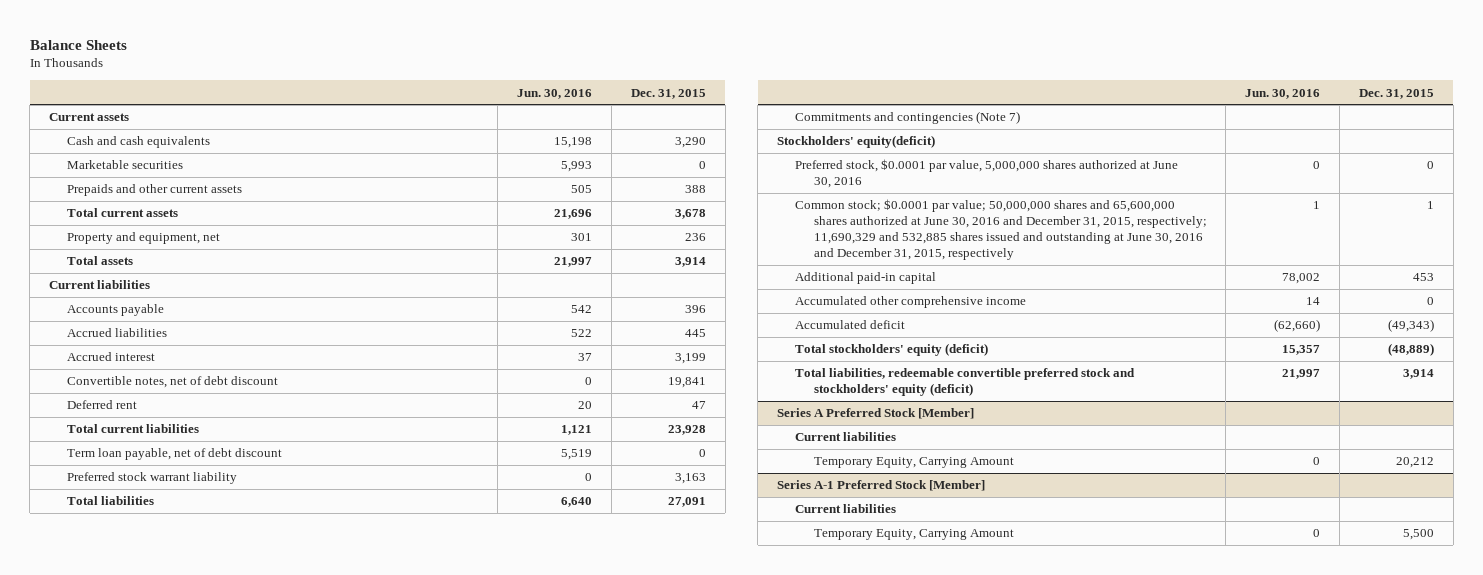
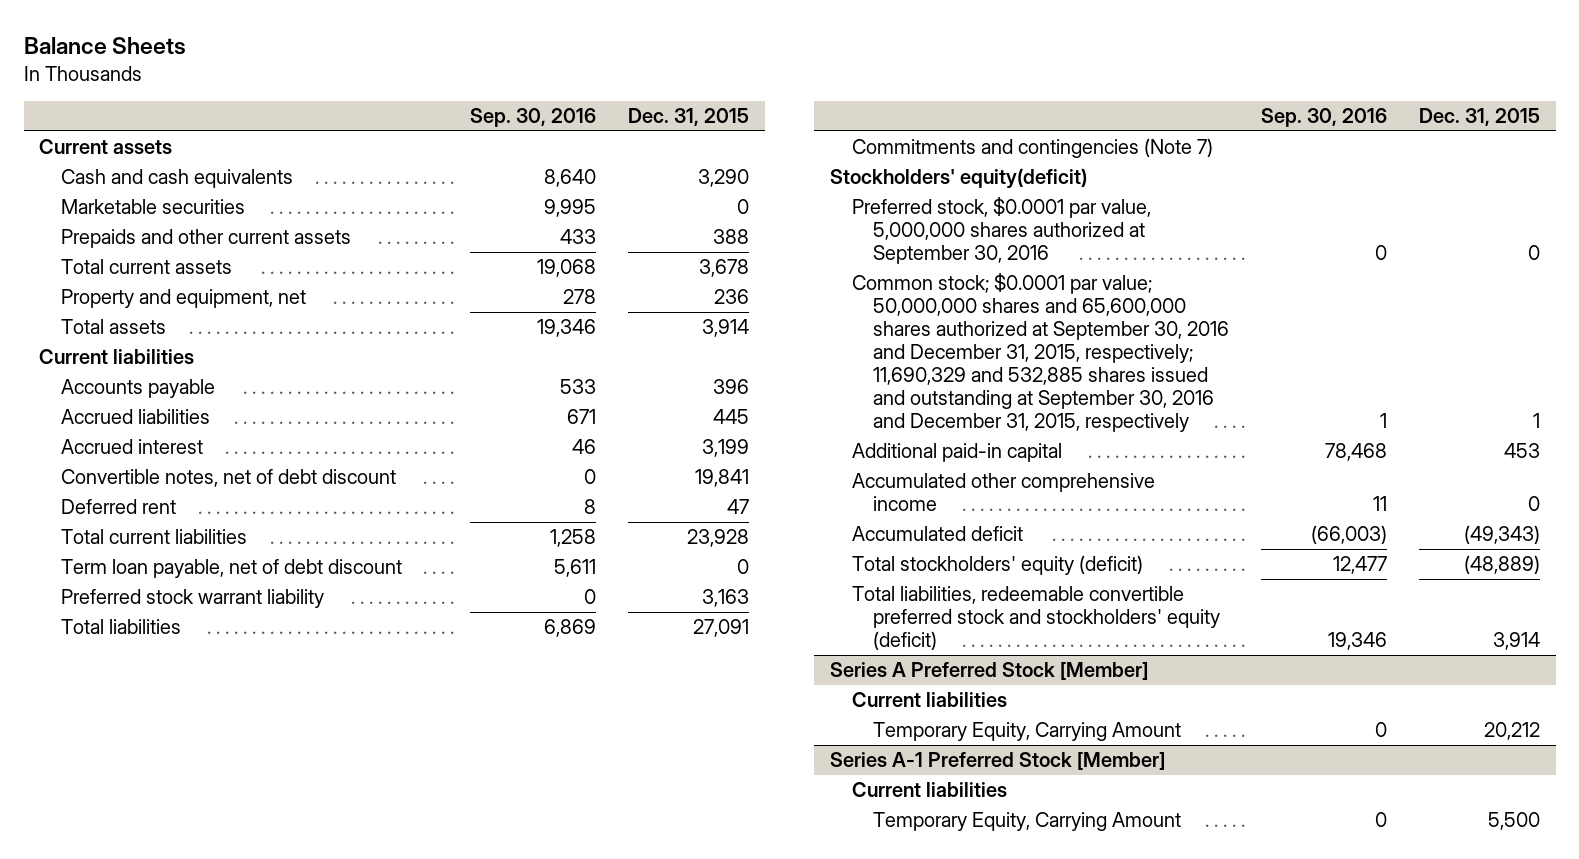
- | Jun. 30, 2016 | Dec. 31, 2015
+ | Sep. 30, 2016 | Dec. 31, 2015
- Preferred stock, $0.0001 par value, 5,000,000 shares authorized at June 30, 2016 | 0 | 0
- Common stock; $0.0001 par value; 50,000,000 shares and 65,600,000 shares authorized at June 30, 2016 and December 31, 2015, respectively; 11,690,329 and 532,885 shares issued and outstanding at June 30, 2016 and December 31, 2015, respectively | 1 | 1
+ Preferred stock, $0.0001 par value, 5,000,000 shares authorized at September 30, 2016 | 0 | 0
+ Common stock; $0.0001 par value; 50,000,000 shares and 65,600,000 shares authorized at September 30, 2016 and December 31, 2015, respectively; 11,690,329 and 532,885 shares issued and outstanding at September 30, 2016 and December 31, 2015, respectively | 1 | 1

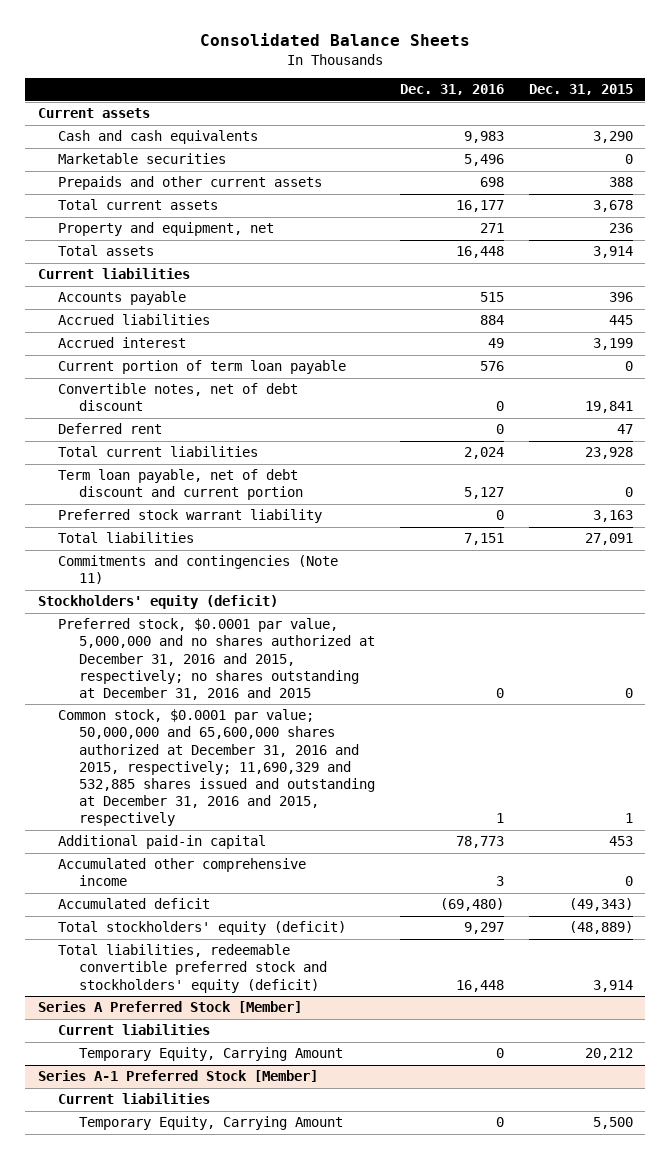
- Balance Sheets
+ Consolidated Balance Sheets
- | Sep. 30, 2016 | Dec. 31, 2015
+ | Dec. 31, 2016 | Dec. 31, 2015
+ Current portion of term loan payable | 576 | 0
- Term loan payable, net of debt discount | 5,611 | 0
+ Term loan payable, net of debt discount and current portion | 5,127 | 0
- Commitments and contingencies (Note 7)
- Stockholders' equity(deficit)
- Preferred stock, $0.0001 par value, 5,000,000 shares authorized at September 30, 2016 | 0 | 0
- Common stock; $0.0001 par value; 50,000,000 shares and 65,600,000 shares authorized at September 30, 2016 and December 31, 2015, respectively; 11,690,329 and 532,885 shares issued and outstanding at September 30, 2016 and December 31, 2015, respectively | 1 | 1
+ Commitments and contingencies (Note 11)
+ Stockholders' equity (deficit)
+ Preferred stock, $0.0001 par value, 5,000,000 and no shares authorized at December 31, 2016 and 2015, respectively; no shares outstanding at December 31, 2016 and 2015 | 0 | 0
+ Common stock, $0.0001 par value; 50,000,000 and 65,600,000 shares authorized at December 31, 2016 and 2015, respectively; 11,690,329 and 532,885 shares issued and outstanding at December 31, 2016 and 2015, respectively | 1 | 1

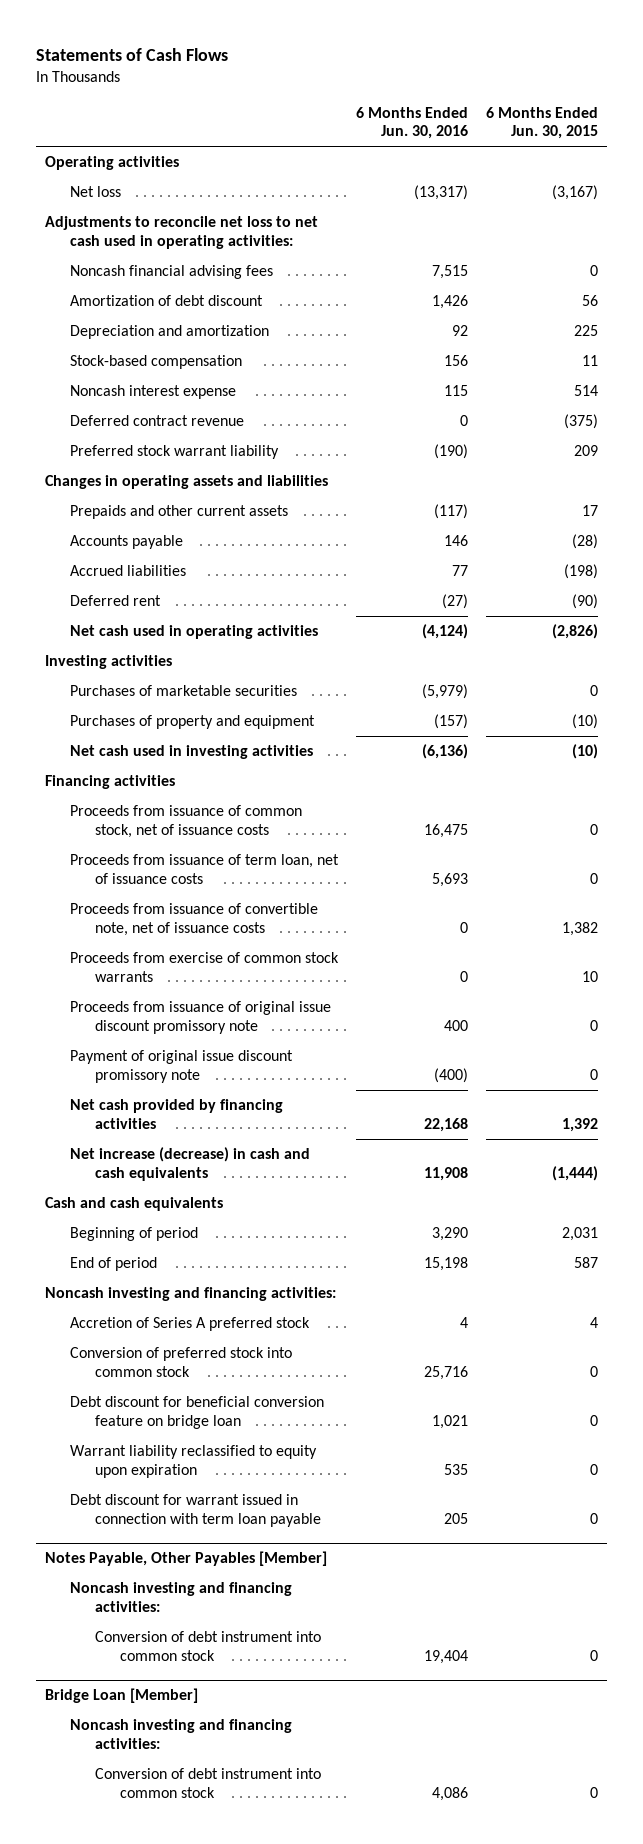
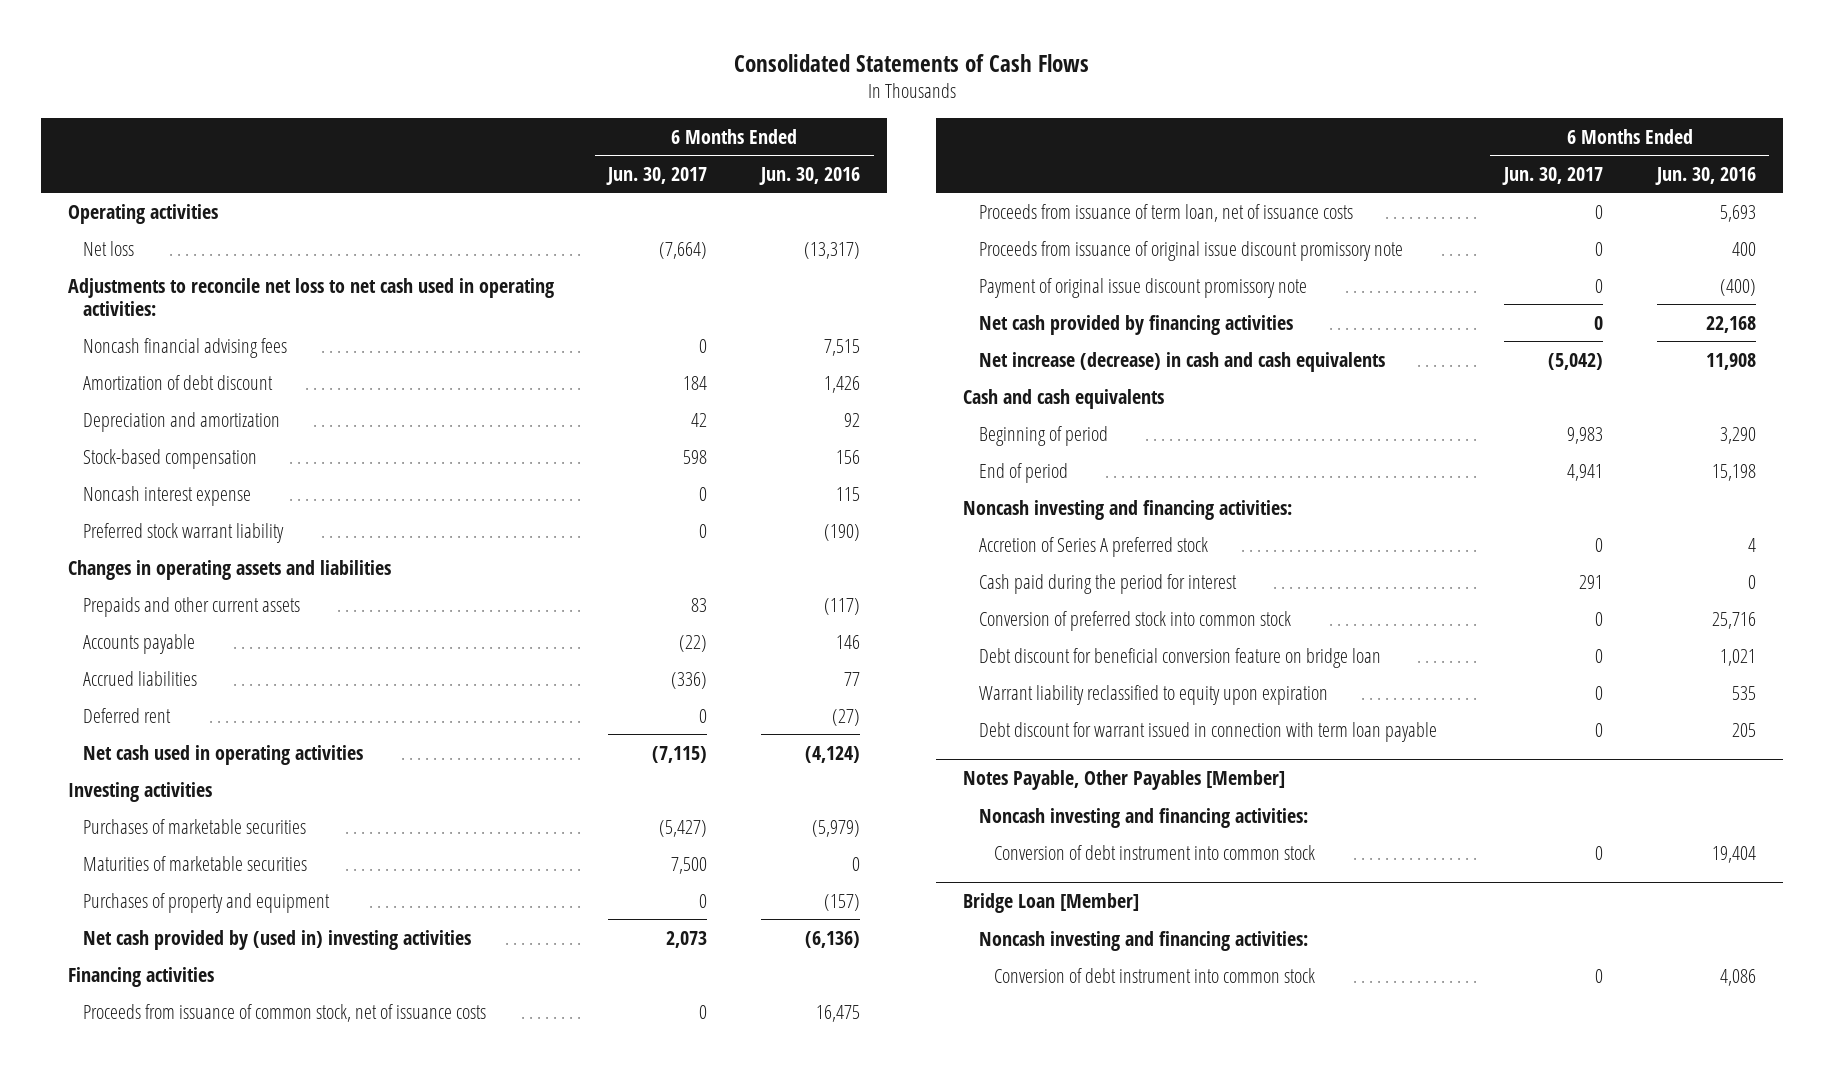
- Statements of Cash Flows
+ Consolidated Statements of Cash Flows
- | 6 Months Ended Jun. 30, 2016 | 6 Months Ended Jun. 30, 2015
+ | 6 Months Ended Jun. 30, 2017 | 6 Months Ended Jun. 30, 2016
- Deferred contract revenue | 0 | (375)
+ Maturities of marketable securities | 7,500 | 0
- Net cash used in investing activities | (6,136) | (10)
+ Net cash provided by (used in) investing activities | 2,073 | (6,136)
- Proceeds from issuance of convertible note, net of issuance costs | 0 | 1,382
- Proceeds from exercise of common stock warrants | 0 | 10
+ Cash paid during the period for interest | 291 | 0

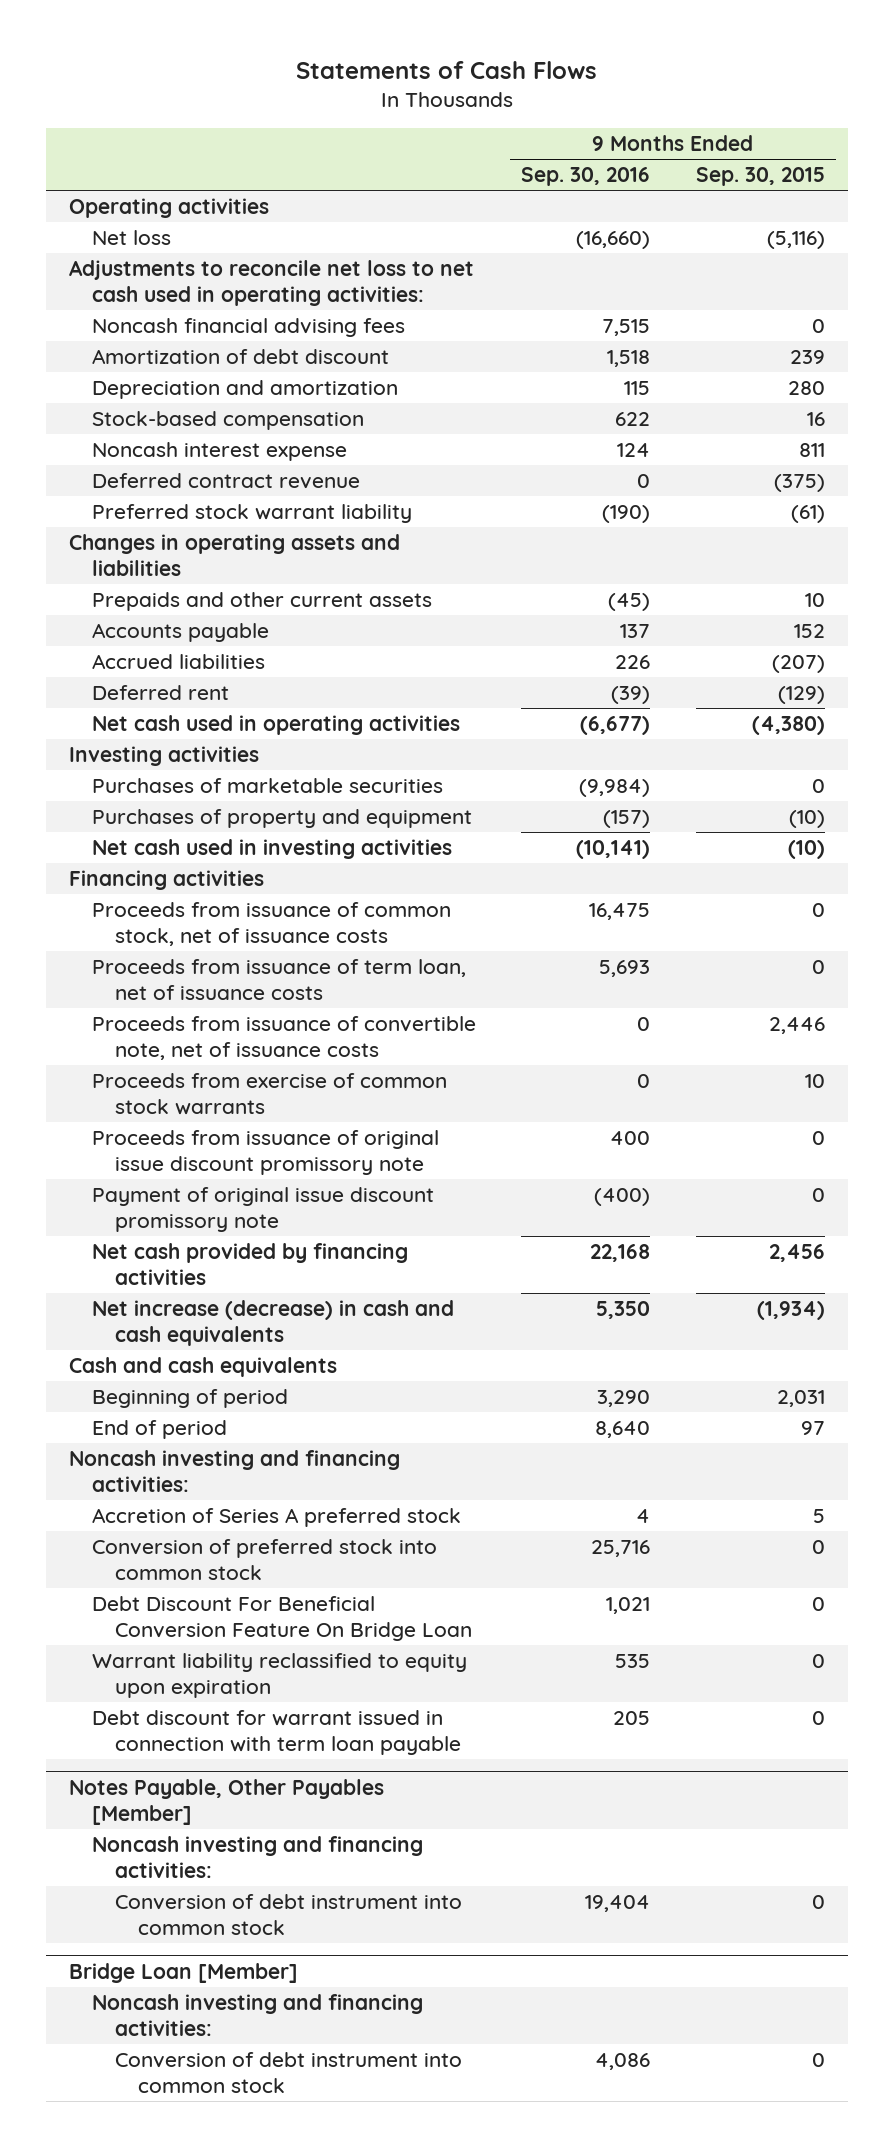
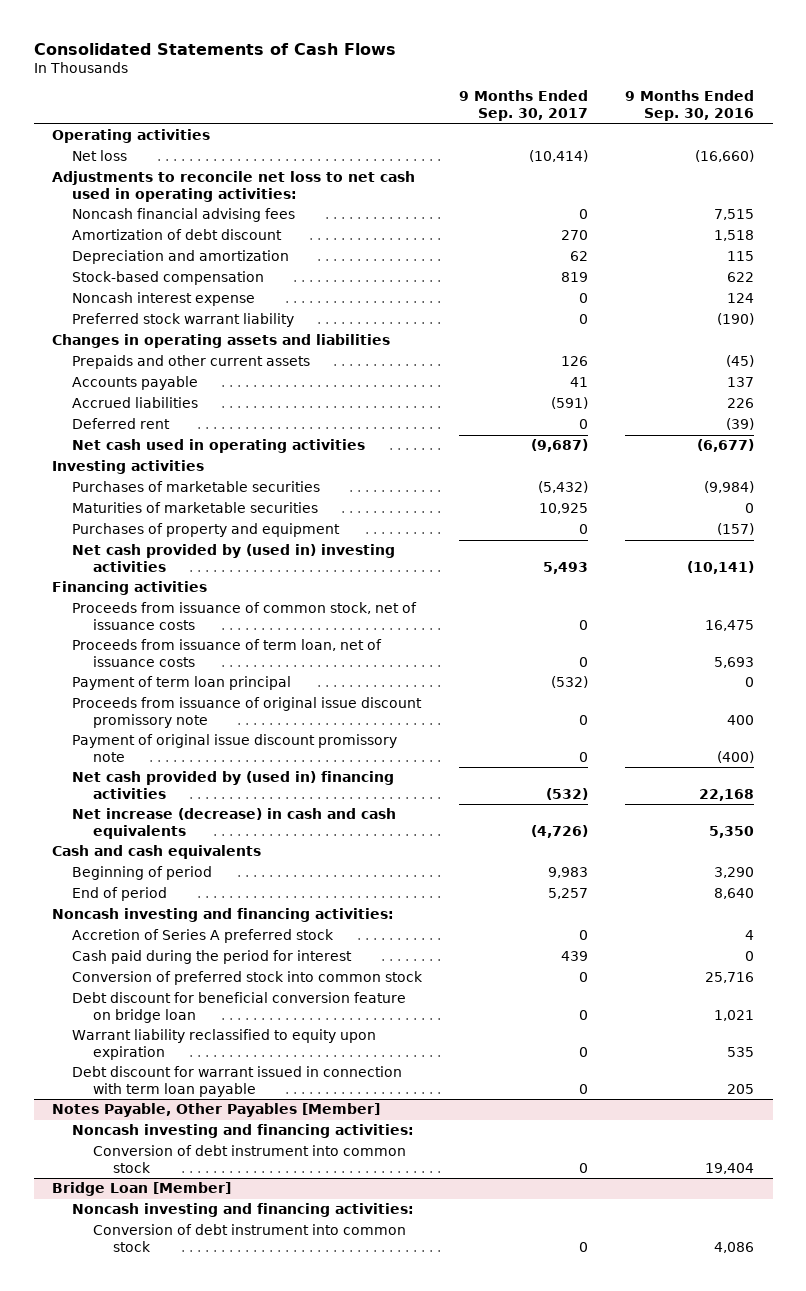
- Statements of Cash Flows
+ Consolidated Statements of Cash Flows
- | 9 Months Ended Sep. 30, 2016 | 9 Months Ended Sep. 30, 2015
+ | 9 Months Ended Sep. 30, 2017 | 9 Months Ended Sep. 30, 2016
- Deferred contract revenue | 0 | (375)
+ Maturities of marketable securities | 10,925 | 0
- Net cash used in investing activities | (10,141) | (10)
+ Net cash provided by (used in) investing activities | 5,493 | (10,141)
- Proceeds from issuance of convertible note, net of issuance costs | 0 | 2,446
- Proceeds from exercise of common stock warrants | 0 | 10
+ Payment of term loan principal | (532) | 0
- Net cash provided by financing activities | 22,168 | 2,456
+ Net cash provided by (used in) financing activities | (532) | 22,168
+ Cash paid during the period for interest | 439 | 0
- Debt Discount For Beneficial Conversion Feature On Bridge Loan | 1,021 | 0
+ Debt discount for beneficial conversion feature on bridge loan | 0 | 1,021

